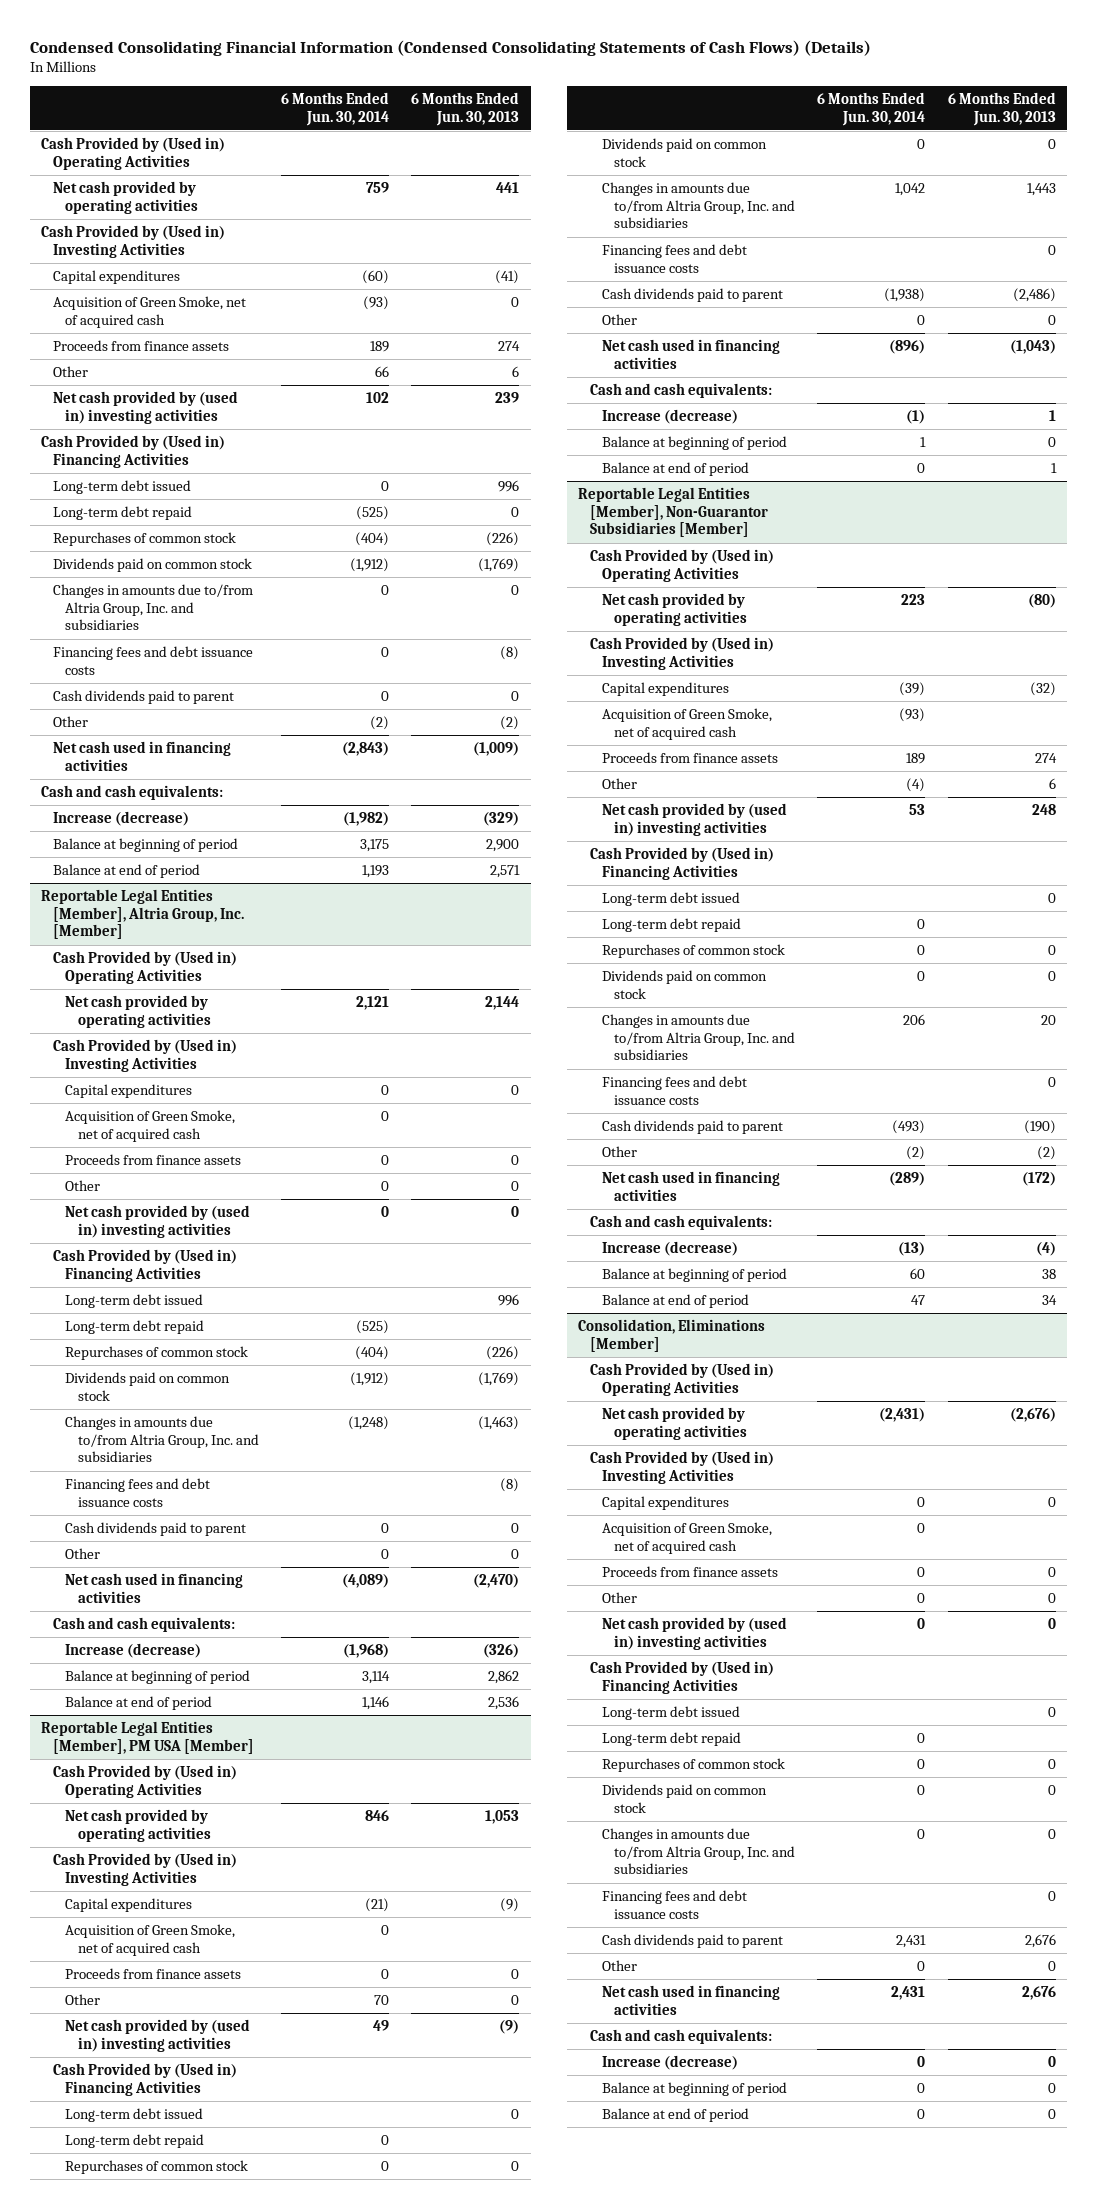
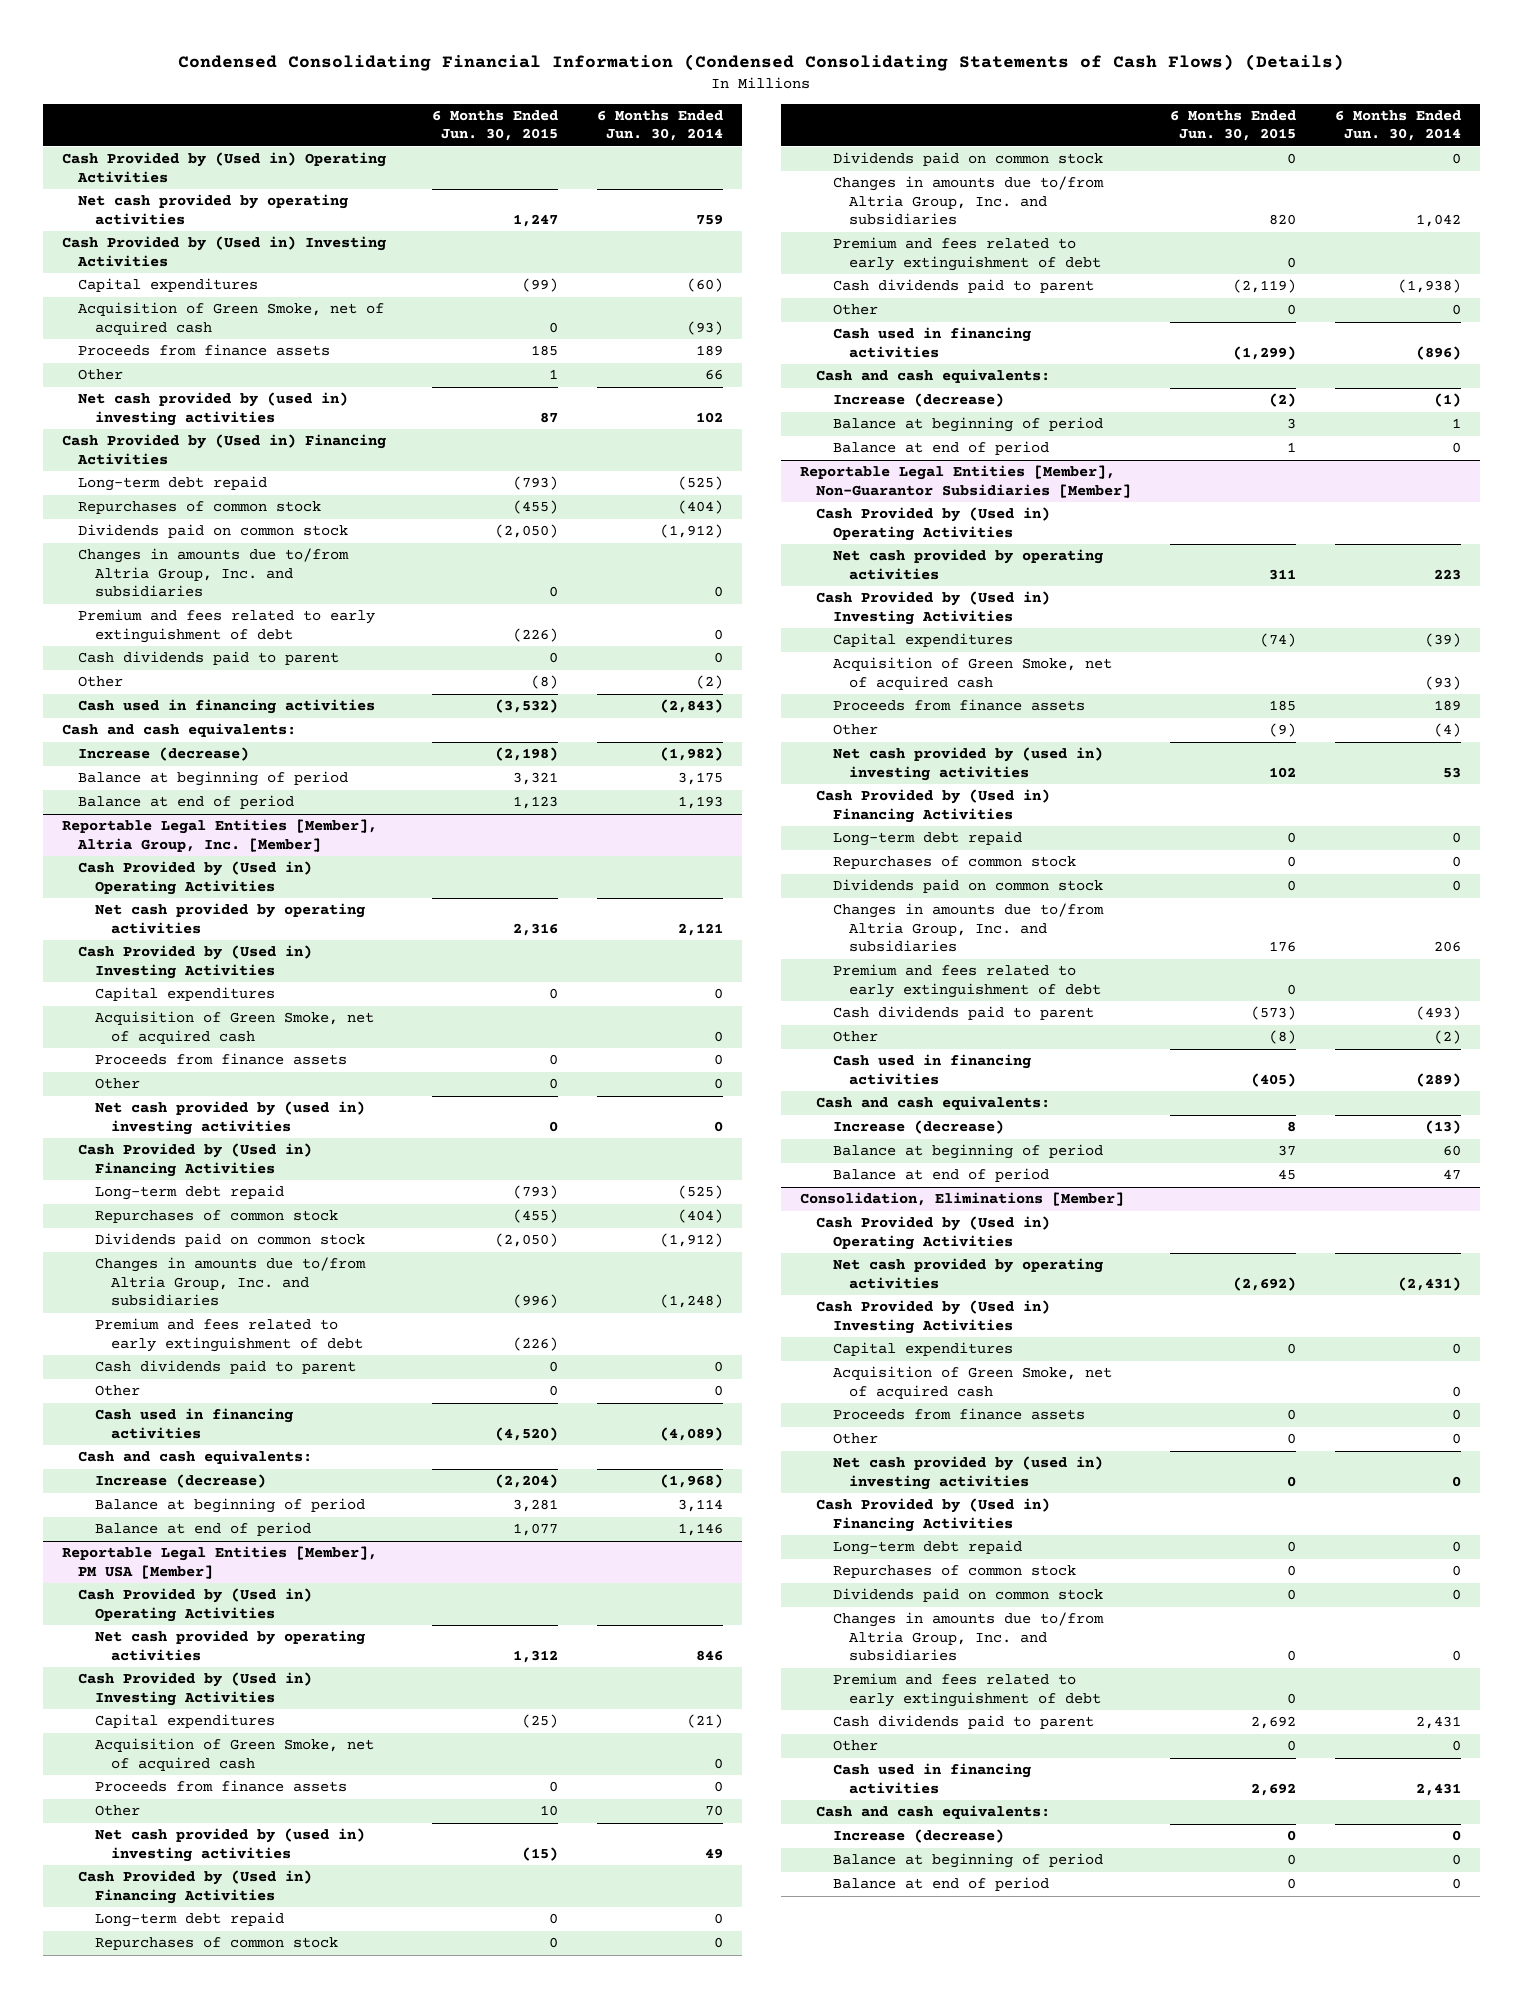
- | 6 Months Ended Jun. 30, 2014 | 6 Months Ended Jun. 30, 2013
+ | 6 Months Ended Jun. 30, 2015 | 6 Months Ended Jun. 30, 2014
- Long-term debt issued | 0 | 996
- Financing fees and debt issuance costs | 0 | (8)
+ Premium and fees related to early extinguishment of debt | (226) | 0
- Net cash used in financing activities | (2,843) | (1,009)
+ Cash used in financing activities | (3,532) | (2,843)
@ Reportable Legal Entities [Member], Altria Group, Inc. [Member]
- Long-term debt issued | | 996
- Financing fees and debt issuance costs | | (8)
+ Premium and fees related to early extinguishment of debt | (226) |
- Net cash used in financing activities | (4,089) | (2,470)
+ Cash used in financing activities | (4,520) | (4,089)
@ Reportable Legal Entities [Member], PM USA [Member]
- Long-term debt issued | | 0
- Financing fees and debt issuance costs | | 0
+ Premium and fees related to early extinguishment of debt | 0 |
- Net cash used in financing activities | (896) | (1,043)
+ Cash used in financing activities | (1,299) | (896)
@ Reportable Legal Entities [Member], Non-Guarantor Subsidiaries [Member]
- Long-term debt issued | | 0
- Financing fees and debt issuance costs | | 0
+ Premium and fees related to early extinguishment of debt | 0 |
- Net cash used in financing activities | (289) | (172)
+ Cash used in financing activities | (405) | (289)
@ Consolidation, Eliminations [Member]
- Long-term debt issued | | 0
- Financing fees and debt issuance costs | | 0
+ Premium and fees related to early extinguishment of debt | 0 |
- Net cash used in financing activities | 2,431 | 2,676
+ Cash used in financing activities | 2,692 | 2,431

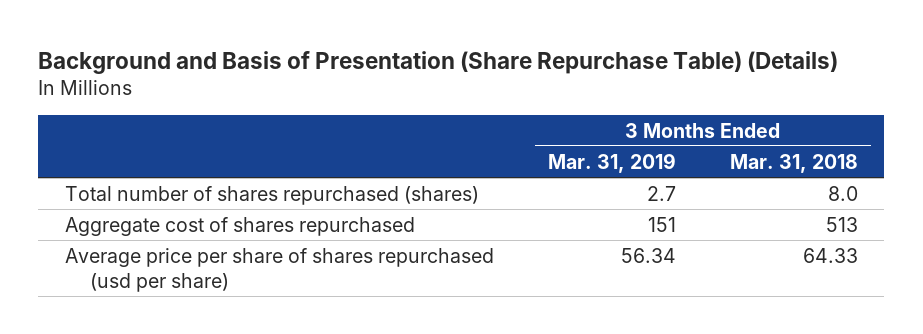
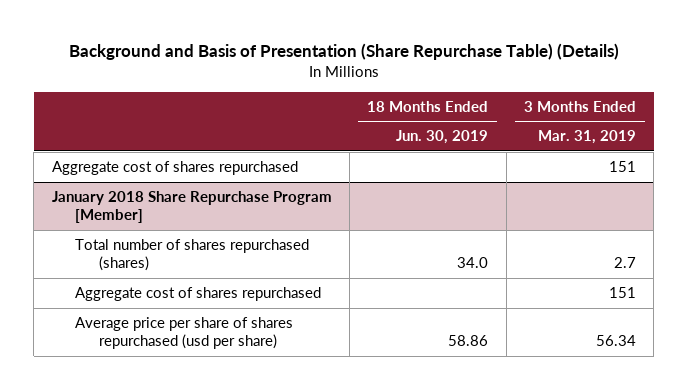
- | 3 Months Ended Mar. 31, 2019 | 3 Months Ended Mar. 31, 2018
+ | 18 Months Ended Jun. 30, 2019 | 3 Months Ended Mar. 31, 2019
+ Aggregate cost of shares repurchased | | 151
+ January 2018 Share Repurchase Program [Member]

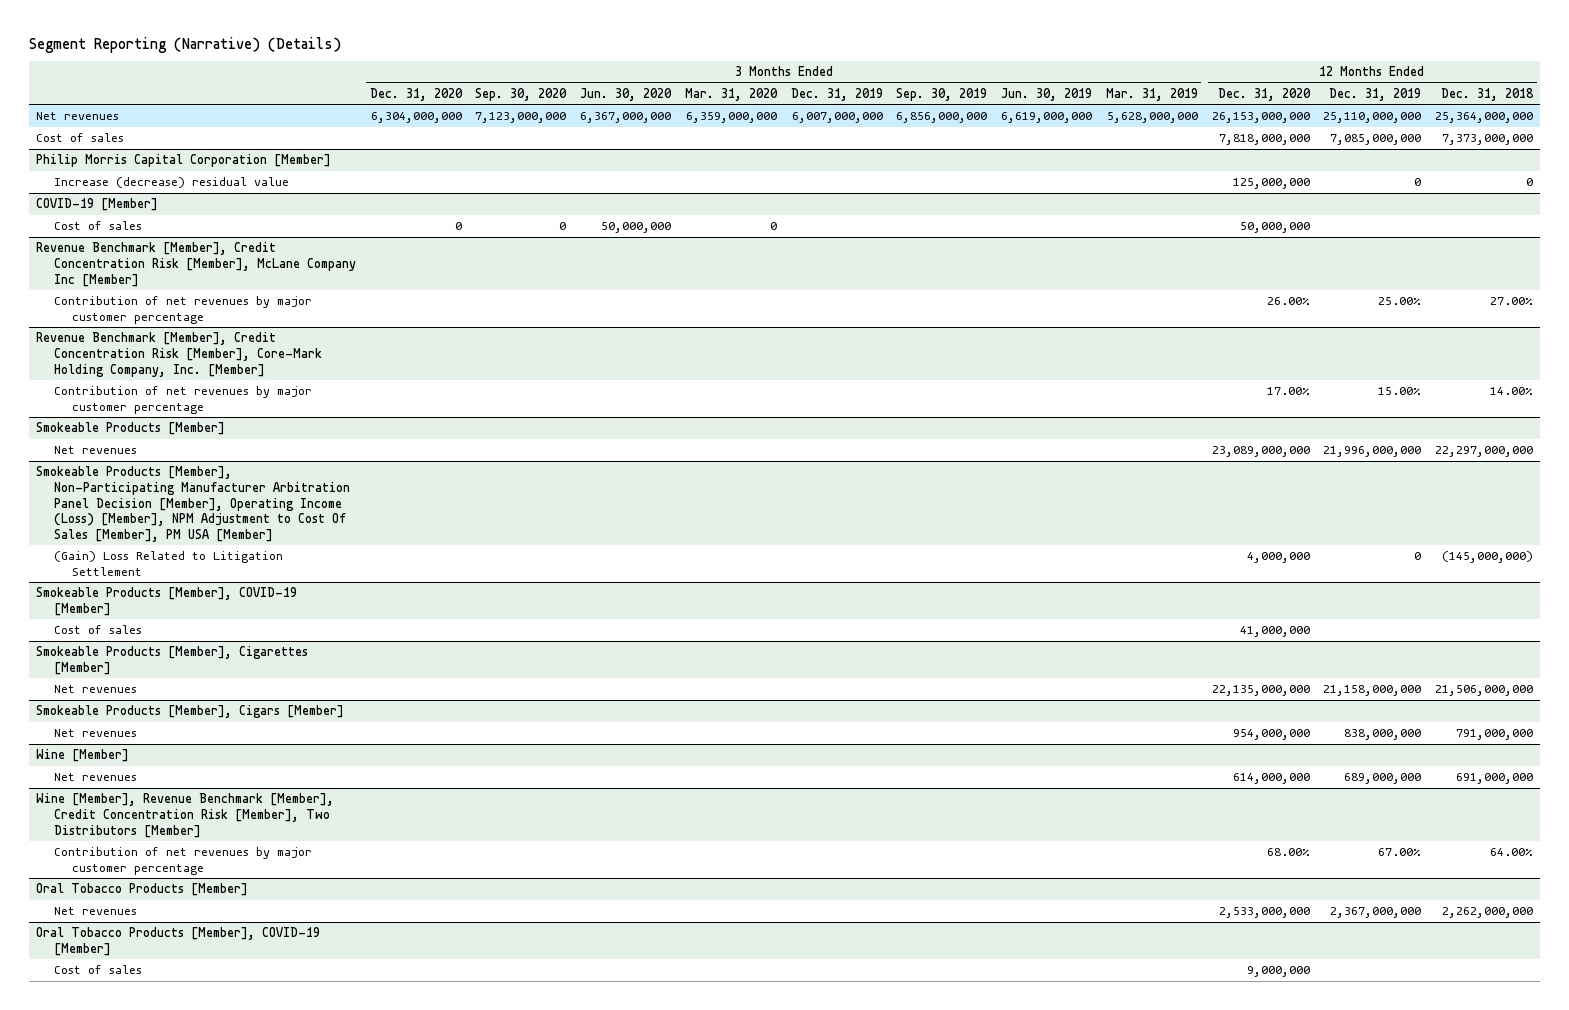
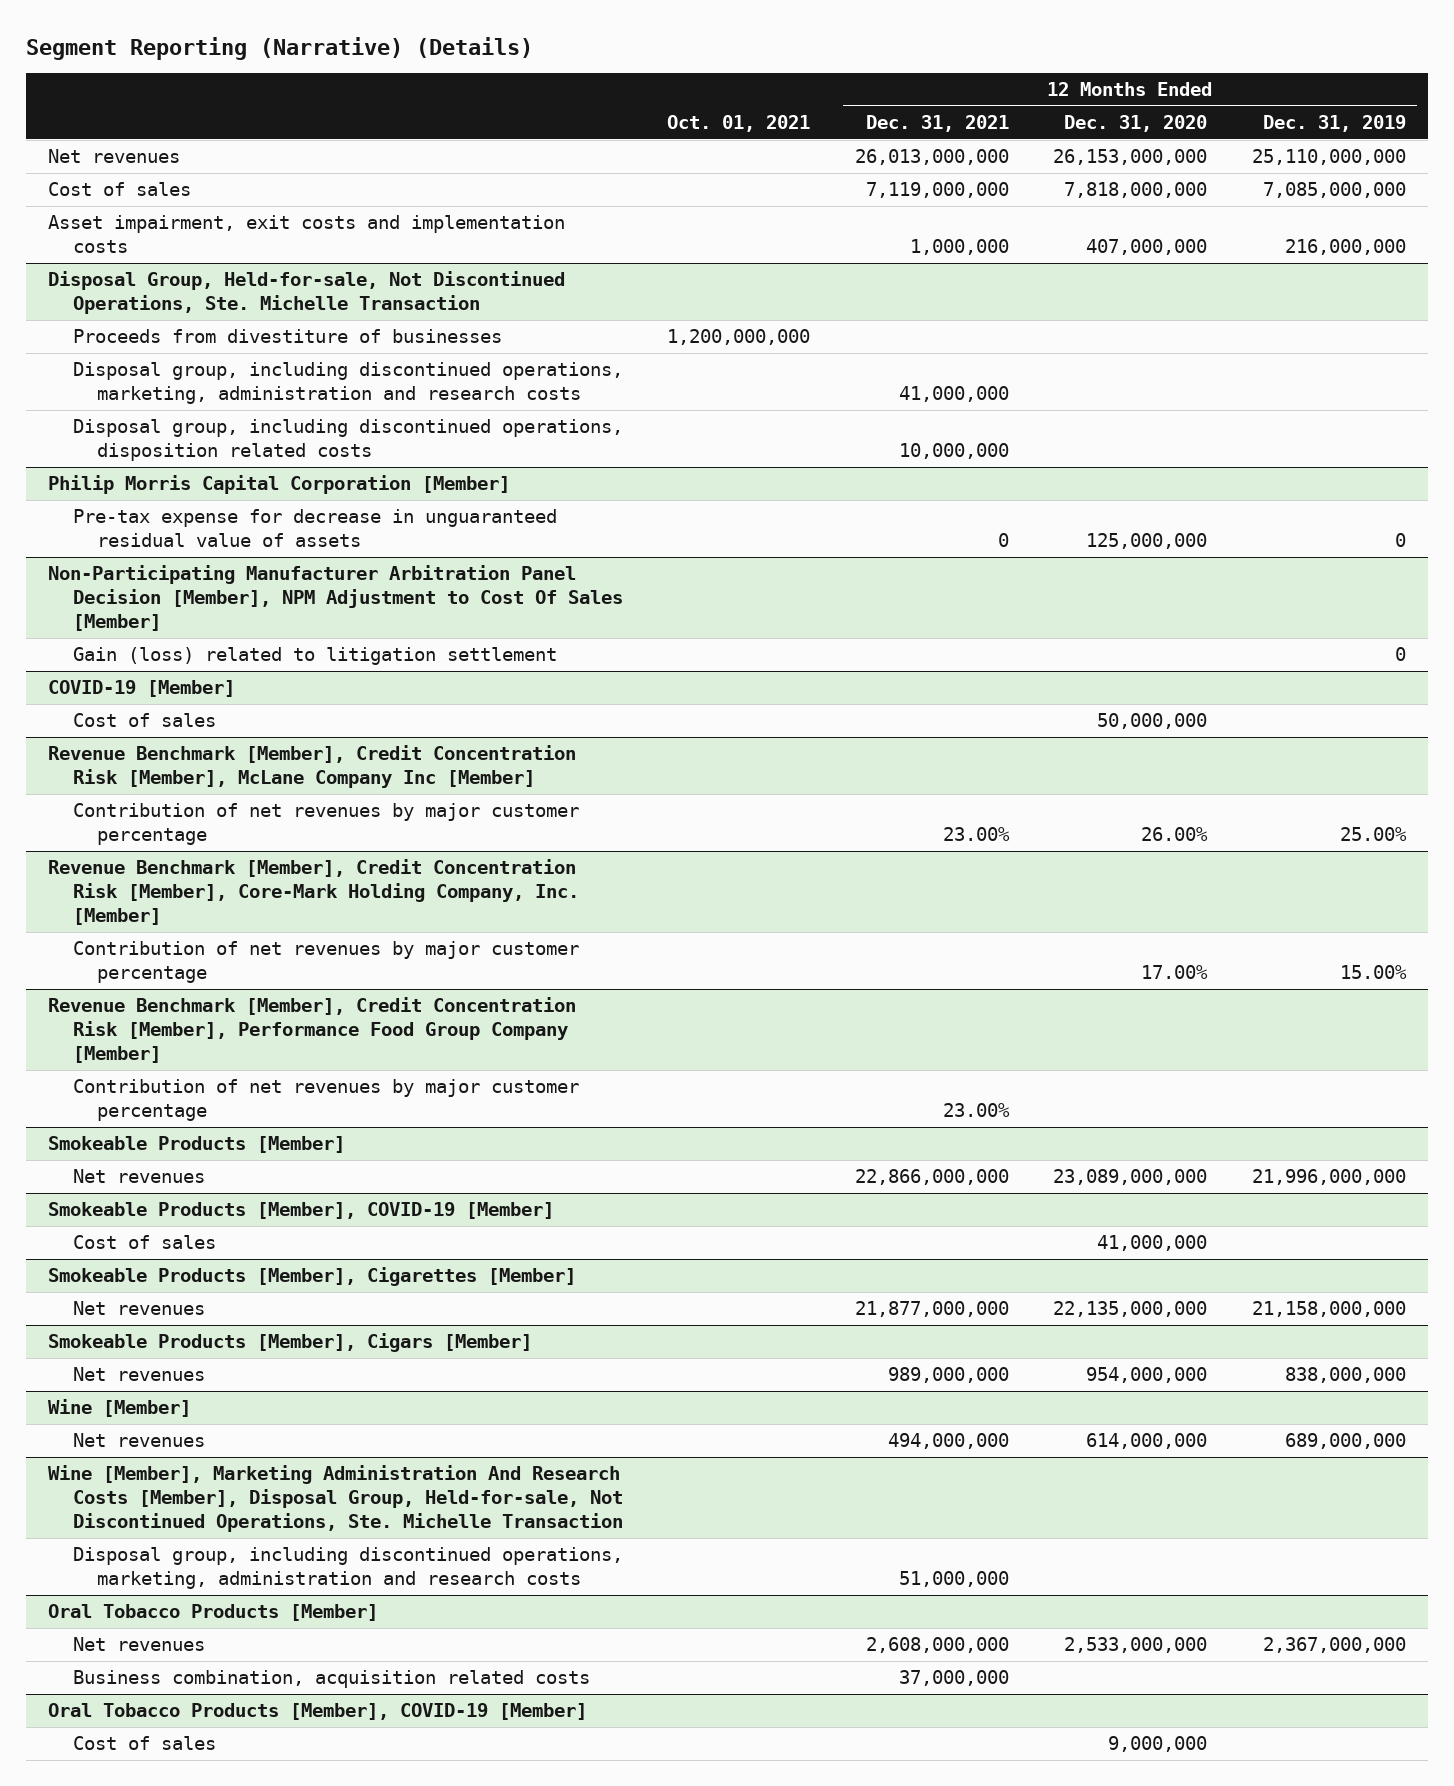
- | 3 Months Ended Dec. 31, 2020 | 3 Months Ended Sep. 30, 2020 | 3 Months Ended Jun. 30, 2020 | 3 Months Ended Mar. 31, 2020 | 3 Months Ended Dec. 31, 2019 | 3 Months Ended Sep. 30, 2019 | 3 Months Ended Jun. 30, 2019 | 3 Months Ended Mar. 31, 2019 | 12 Months Ended Dec. 31, 2020 | 12 Months Ended Dec. 31, 2019 | 12 Months Ended Dec. 31, 2018
+ | Oct. 01, 2021 | 12 Months Ended Dec. 31, 2021 | 12 Months Ended Dec. 31, 2020 | 12 Months Ended Dec. 31, 2019
+ Asset impairment, exit costs and implementation costs | | 1,000,000 | 407,000,000 | 216,000,000
+ Disposal Group, Held-for-sale, Not Discontinued Operations, Ste. Michelle Transaction
+ Proceeds from divestiture of businesses | 1,200,000,000 | | |
+ Disposal group, including discontinued operations, marketing, administration and research costs | | 41,000,000 | |
+ Disposal group, including discontinued operations, disposition related costs | | 10,000,000 | |
@ Philip Morris Capital Corporation [Member]
- Increase (decrease) residual value | | | | | | | | | 125,000,000 | 0 | 0
+ Pre-tax expense for decrease in unguaranteed residual value of assets | | 0 | 125,000,000 | 0
+ Non-Participating Manufacturer Arbitration Panel Decision [Member], NPM Adjustment to Cost Of Sales [Member]
+ Gain (loss) related to litigation settlement | | | | 0
+ Revenue Benchmark [Member], Credit Concentration Risk [Member], Performance Food Group Company [Member]
+ Contribution of net revenues by major customer percentage | | 23.00% | |
- Smokeable Products [Member], Non-Participating Manufacturer Arbitration Panel Decision [Member], Operating Income (Loss) [Member], NPM Adjustment to Cost Of Sales [Member], PM USA [Member]
- (Gain) Loss Related to Litigation Settlement | | | | | | | | | 4,000,000 | 0 | (145,000,000)
- Wine [Member], Revenue Benchmark [Member], Credit Concentration Risk [Member], Two Distributors [Member]
- Contribution of net revenues by major customer percentage | | | | | | | | | 68.00% | 67.00% | 64.00%
+ Wine [Member], Marketing Administration And Research Costs [Member], Disposal Group, Held-for-sale, Not Discontinued Operations, Ste. Michelle Transaction
+ Disposal group, including discontinued operations, marketing, administration and research costs | | 51,000,000 | |
@ Oral Tobacco Products [Member]
+ Business combination, acquisition related costs | | 37,000,000 | |

